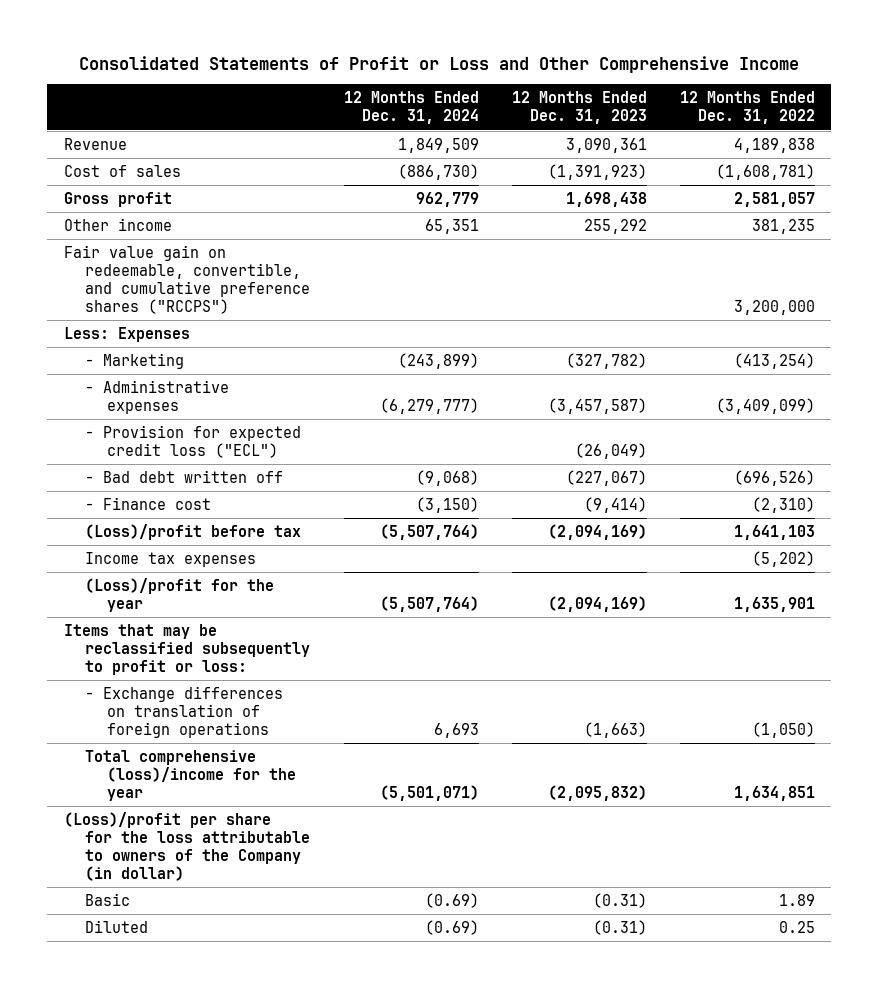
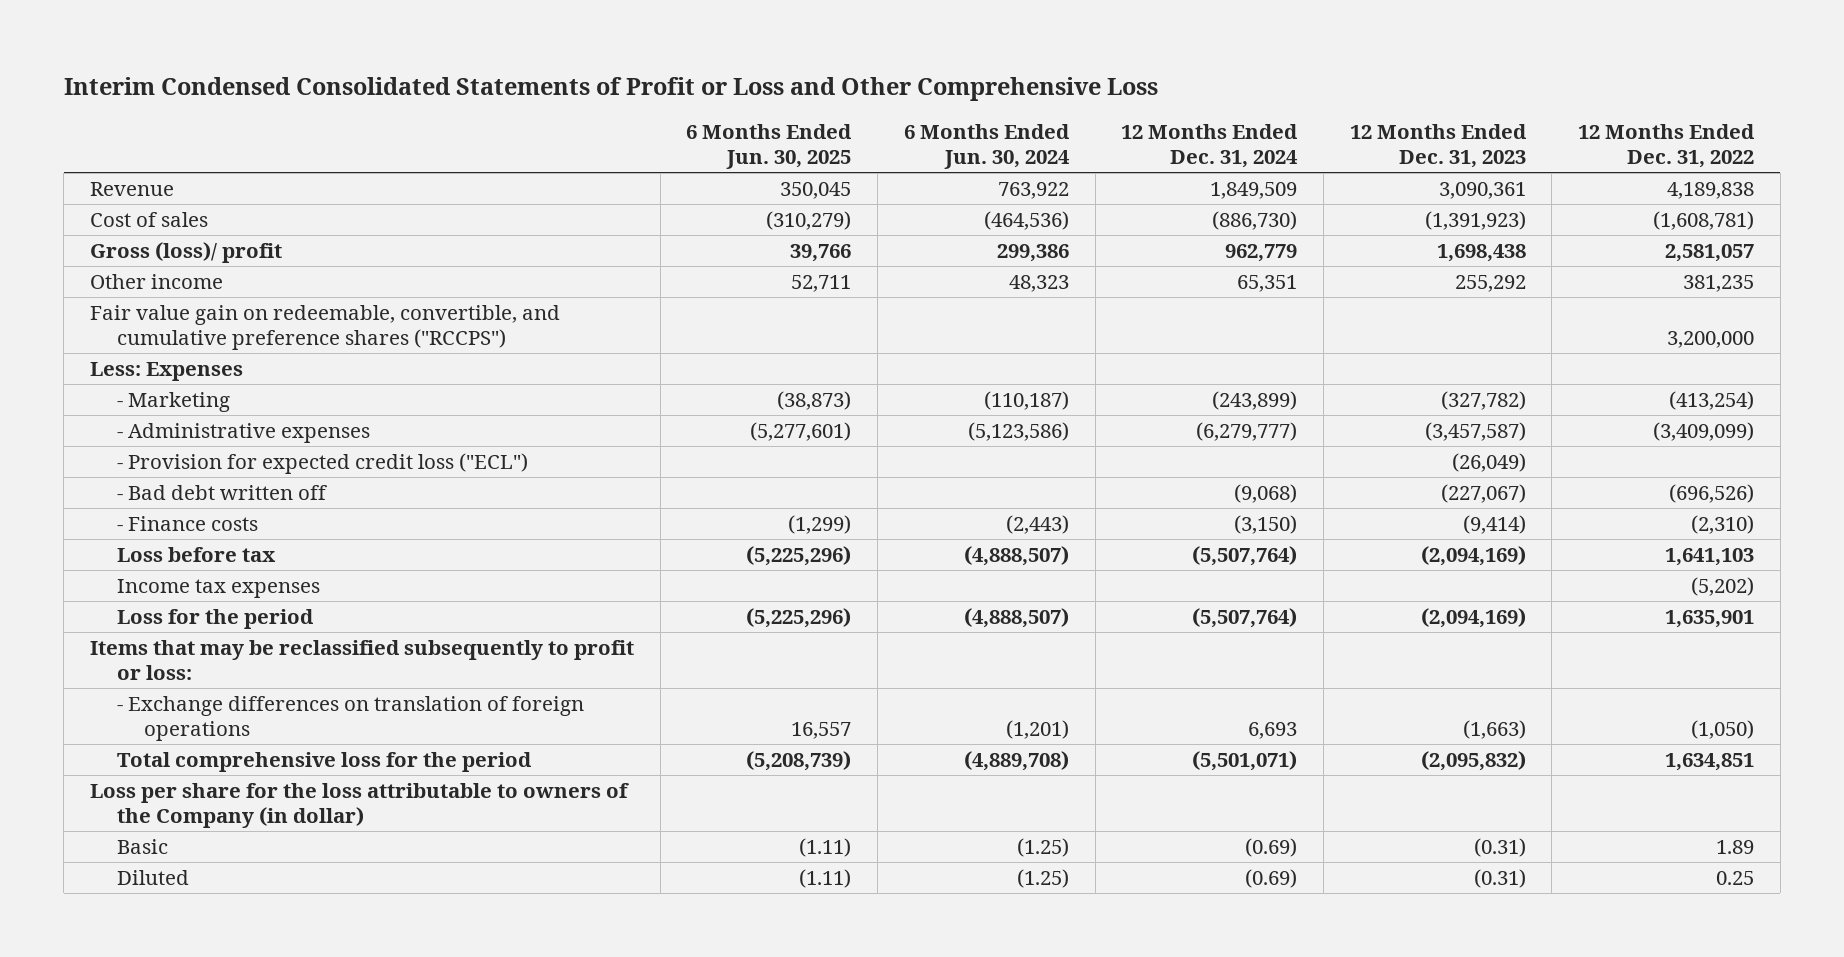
- Consolidated Statements of Profit or Loss and Other Comprehensive Income
+ Interim Condensed Consolidated Statements of Profit or Loss and Other Comprehensive Loss
- | 12 Months Ended Dec. 31, 2024 | 12 Months Ended Dec. 31, 2023 | 12 Months Ended Dec. 31, 2022
+ | 6 Months Ended Jun. 30, 2025 | 6 Months Ended Jun. 30, 2024 | 12 Months Ended Dec. 31, 2024 | 12 Months Ended Dec. 31, 2023 | 12 Months Ended Dec. 31, 2022
- Gross profit | 962,779 | 1,698,438 | 2,581,057
+ Gross (loss)/ profit | 39,766 | 299,386 | 962,779 | 1,698,438 | 2,581,057
- - Finance cost | (3,150) | (9,414) | (2,310)
- (Loss)/profit before tax | (5,507,764) | (2,094,169) | 1,641,103
+ - Finance costs | (1,299) | (2,443) | (3,150) | (9,414) | (2,310)
+ Loss before tax | (5,225,296) | (4,888,507) | (5,507,764) | (2,094,169) | 1,641,103
- (Loss)/profit for the year | (5,507,764) | (2,094,169) | 1,635,901
+ Loss for the period | (5,225,296) | (4,888,507) | (5,507,764) | (2,094,169) | 1,635,901
- Total comprehensive (loss)/income for the year | (5,501,071) | (2,095,832) | 1,634,851
- (Loss)/profit per share for the loss attributable to owners of the Company (in dollar)
+ Total comprehensive loss for the period | (5,208,739) | (4,889,708) | (5,501,071) | (2,095,832) | 1,634,851
+ Loss per share for the loss attributable to owners of the Company (in dollar)

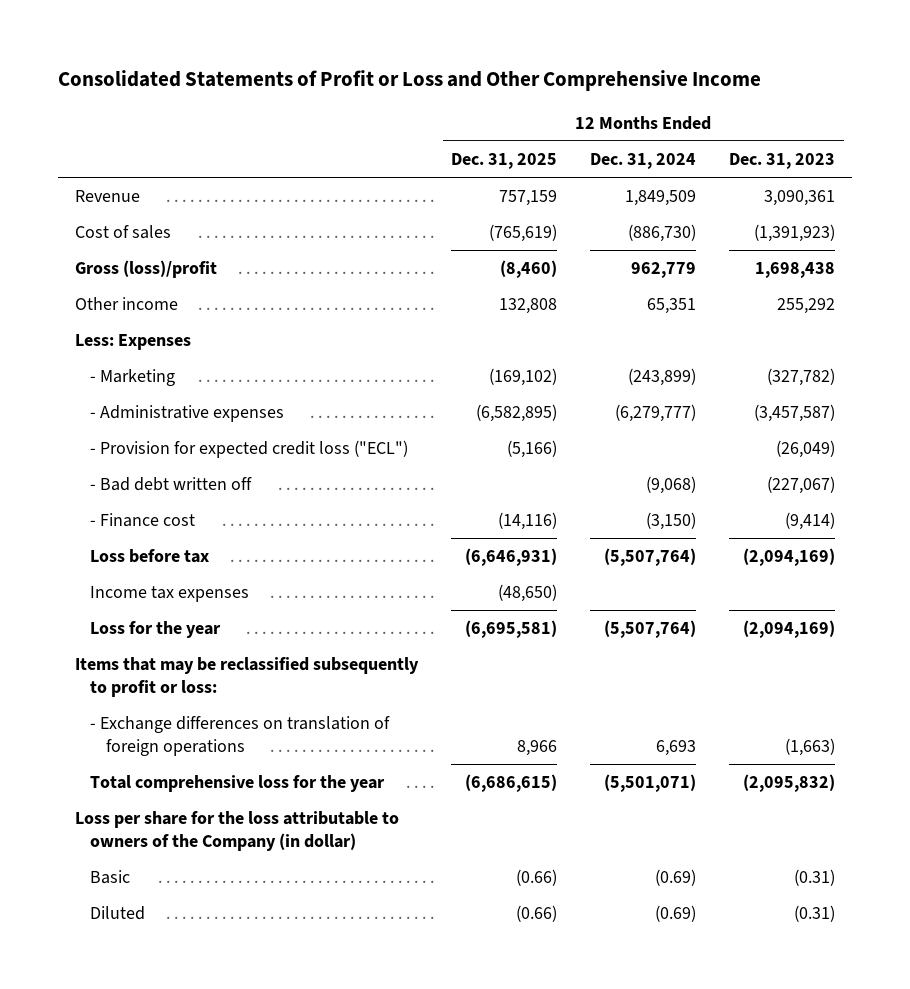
- Interim Condensed Consolidated Statements of Profit or Loss and Other Comprehensive Loss
+ Consolidated Statements of Profit or Loss and Other Comprehensive Income
- | 6 Months Ended Jun. 30, 2025 | 6 Months Ended Jun. 30, 2024 | 12 Months Ended Dec. 31, 2024 | 12 Months Ended Dec. 31, 2023 | 12 Months Ended Dec. 31, 2022
+ | 12 Months Ended Dec. 31, 2025 | 12 Months Ended Dec. 31, 2024 | 12 Months Ended Dec. 31, 2023
- Gross (loss)/ profit | 39,766 | 299,386 | 962,779 | 1,698,438 | 2,581,057
+ Gross (loss)/profit | (8,460) | 962,779 | 1,698,438
- Fair value gain on redeemable, convertible, and cumulative preference shares ("RCCPS") | | | | | 3,200,000
- - Finance costs | (1,299) | (2,443) | (3,150) | (9,414) | (2,310)
+ - Finance cost | (14,116) | (3,150) | (9,414)
- Loss for the period | (5,225,296) | (4,888,507) | (5,507,764) | (2,094,169) | 1,635,901
+ Loss for the year | (6,695,581) | (5,507,764) | (2,094,169)
- Total comprehensive loss for the period | (5,208,739) | (4,889,708) | (5,501,071) | (2,095,832) | 1,634,851
+ Total comprehensive loss for the year | (6,686,615) | (5,501,071) | (2,095,832)

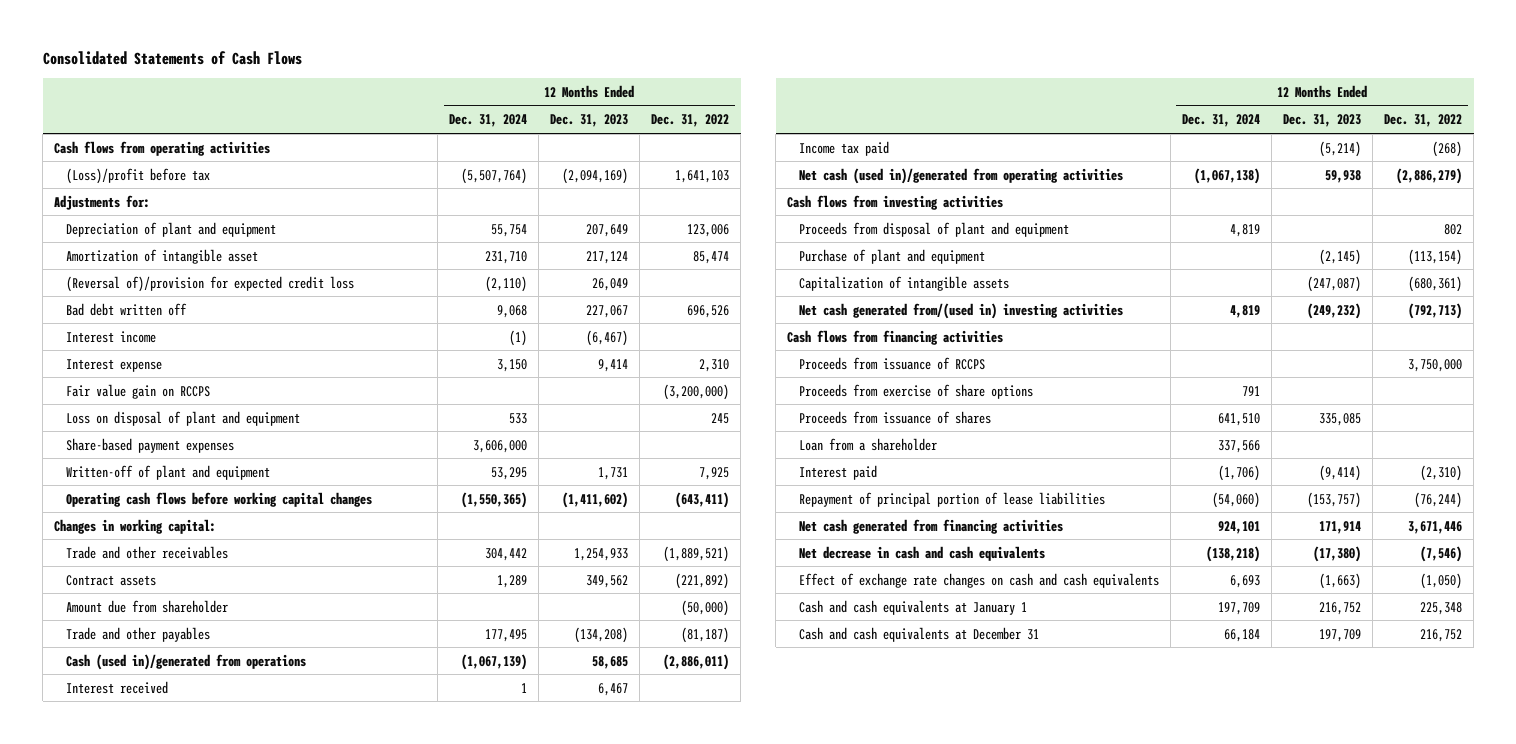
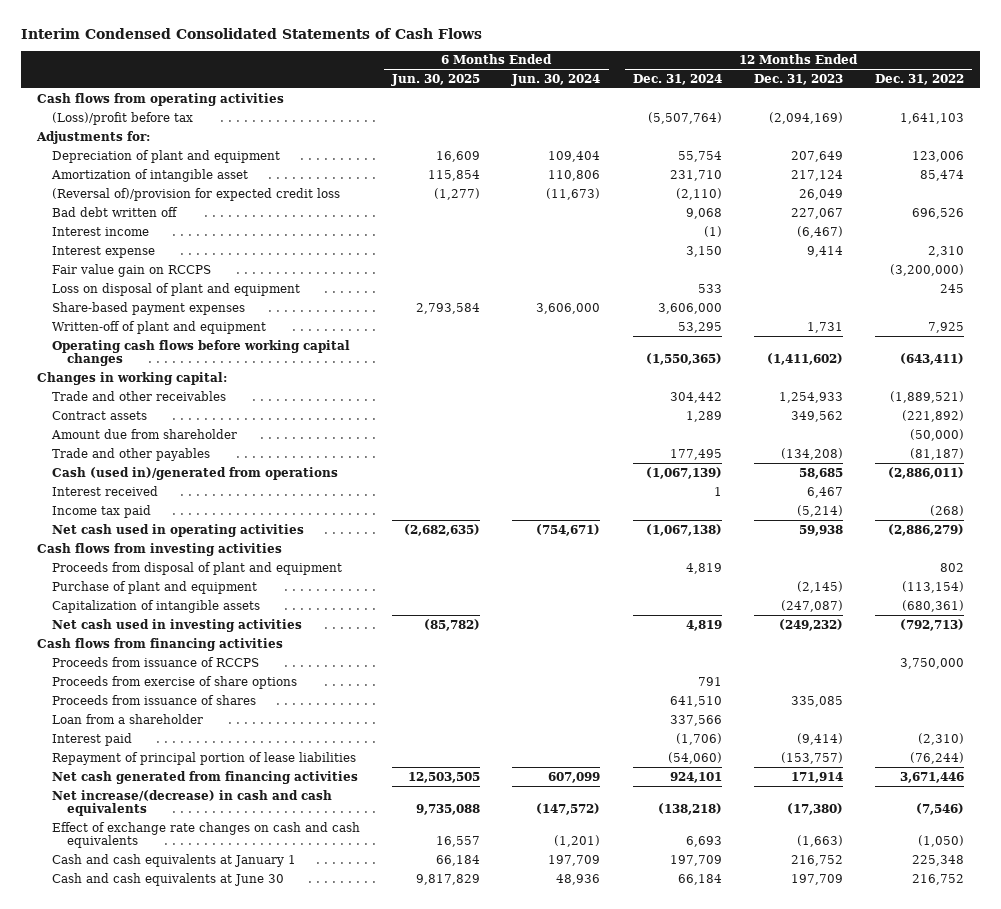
- Consolidated Statements of Cash Flows
+ Interim Condensed Consolidated Statements of Cash Flows
- | 12 Months Ended Dec. 31, 2024 | 12 Months Ended Dec. 31, 2023 | 12 Months Ended Dec. 31, 2022
+ | 6 Months Ended Jun. 30, 2025 | 6 Months Ended Jun. 30, 2024 | 12 Months Ended Dec. 31, 2024 | 12 Months Ended Dec. 31, 2023 | 12 Months Ended Dec. 31, 2022
- Net cash (used in)/generated from operating activities | (1,067,138) | 59,938 | (2,886,279)
+ Net cash used in operating activities | (2,682,635) | (754,671) | (1,067,138) | 59,938 | (2,886,279)
- Net cash generated from/(used in) investing activities | 4,819 | (249,232) | (792,713)
+ Net cash used in investing activities | (85,782) | | 4,819 | (249,232) | (792,713)
- Net decrease in cash and cash equivalents | (138,218) | (17,380) | (7,546)
+ Net increase/(decrease) in cash and cash equivalents | 9,735,088 | (147,572) | (138,218) | (17,380) | (7,546)
- Cash and cash equivalents at December 31 | 66,184 | 197,709 | 216,752
+ Cash and cash equivalents at June 30 | 9,817,829 | 48,936 | 66,184 | 197,709 | 216,752

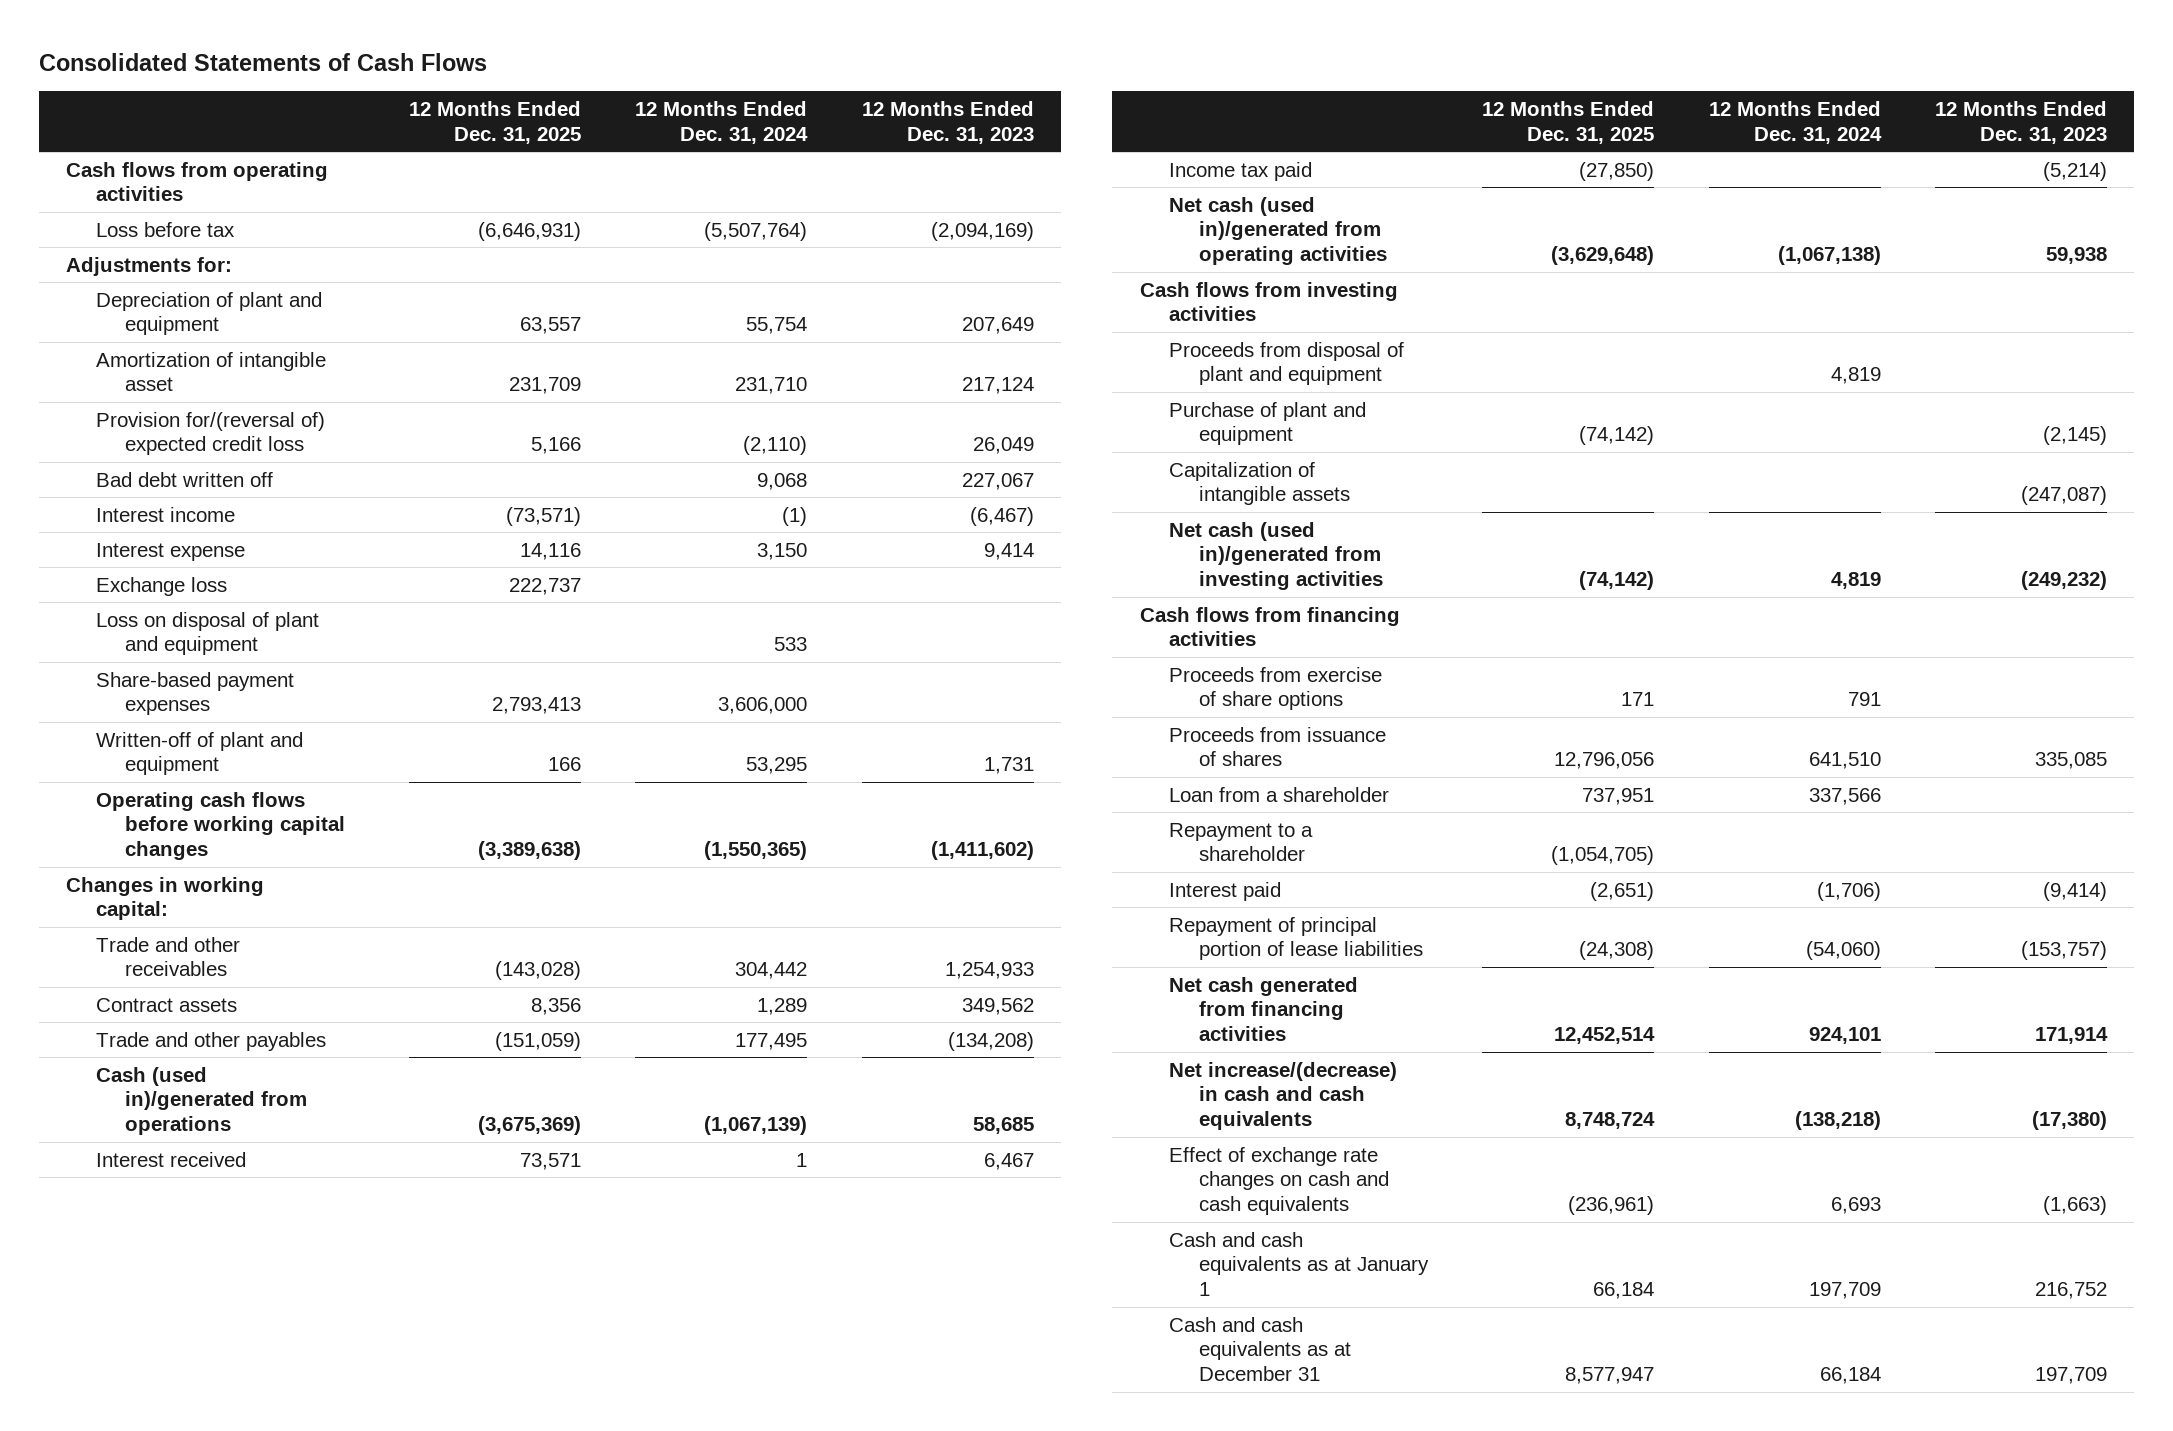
- Interim Condensed Consolidated Statements of Cash Flows
+ Consolidated Statements of Cash Flows
- | 6 Months Ended Jun. 30, 2025 | 6 Months Ended Jun. 30, 2024 | 12 Months Ended Dec. 31, 2024 | 12 Months Ended Dec. 31, 2023 | 12 Months Ended Dec. 31, 2022
+ | 12 Months Ended Dec. 31, 2025 | 12 Months Ended Dec. 31, 2024 | 12 Months Ended Dec. 31, 2023
- (Loss)/profit before tax | | | (5,507,764) | (2,094,169) | 1,641,103
+ Loss before tax | (6,646,931) | (5,507,764) | (2,094,169)
- (Reversal of)/provision for expected credit loss | (1,277) | (11,673) | (2,110) | 26,049 |
+ Provision for/(reversal of) expected credit loss | 5,166 | (2,110) | 26,049
- Fair value gain on RCCPS | | | | | (3,200,000)
+ Exchange loss | 222,737 | |
- Amount due from shareholder | | | | | (50,000)
- Net cash used in operating activities | (2,682,635) | (754,671) | (1,067,138) | 59,938 | (2,886,279)
+ Net cash (used in)/generated from operating activities | (3,629,648) | (1,067,138) | 59,938
- Net cash used in investing activities | (85,782) | | 4,819 | (249,232) | (792,713)
+ Net cash (used in)/generated from investing activities | (74,142) | 4,819 | (249,232)
- Proceeds from issuance of RCCPS | | | | | 3,750,000
+ Repayment to a shareholder | (1,054,705) | |
- Cash and cash equivalents at January 1 | 66,184 | 197,709 | 197,709 | 216,752 | 225,348
- Cash and cash equivalents at June 30 | 9,817,829 | 48,936 | 66,184 | 197,709 | 216,752
+ Cash and cash equivalents as at January 1 | 66,184 | 197,709 | 216,752
+ Cash and cash equivalents as at December 31 | 8,577,947 | 66,184 | 197,709

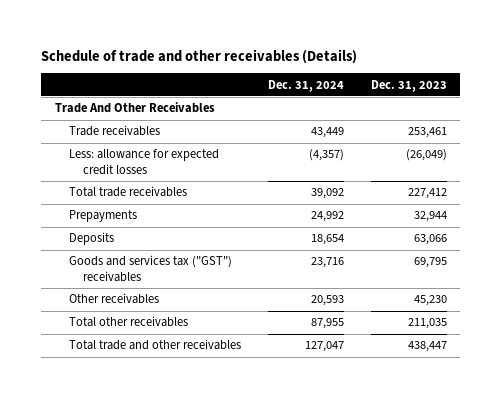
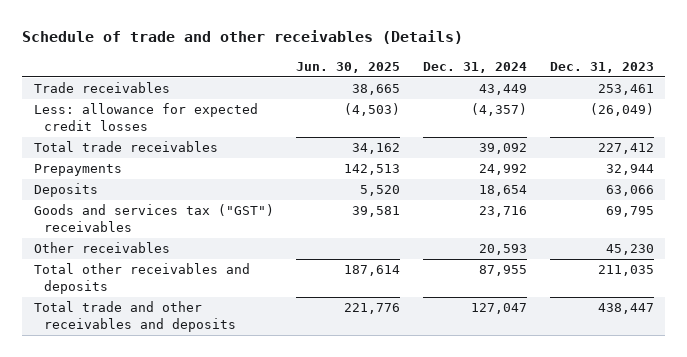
- | Dec. 31, 2024 | Dec. 31, 2023
+ | Jun. 30, 2025 | Dec. 31, 2024 | Dec. 31, 2023
- Trade And Other Receivables
- Total other receivables | 87,955 | 211,035
- Total trade and other receivables | 127,047 | 438,447
+ Total other receivables and deposits | 187,614 | 87,955 | 211,035
+ Total trade and other receivables and deposits | 221,776 | 127,047 | 438,447

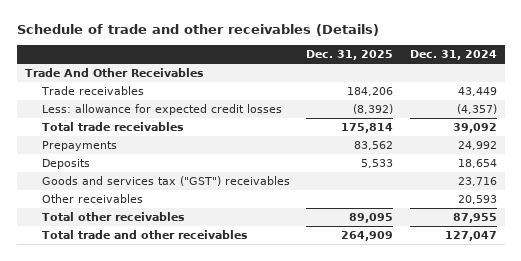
- | Jun. 30, 2025 | Dec. 31, 2024 | Dec. 31, 2023
+ | Dec. 31, 2025 | Dec. 31, 2024
+ Trade And Other Receivables
- Total other receivables and deposits | 187,614 | 87,955 | 211,035
- Total trade and other receivables and deposits | 221,776 | 127,047 | 438,447
+ Total other receivables | 89,095 | 87,955
+ Total trade and other receivables | 264,909 | 127,047

